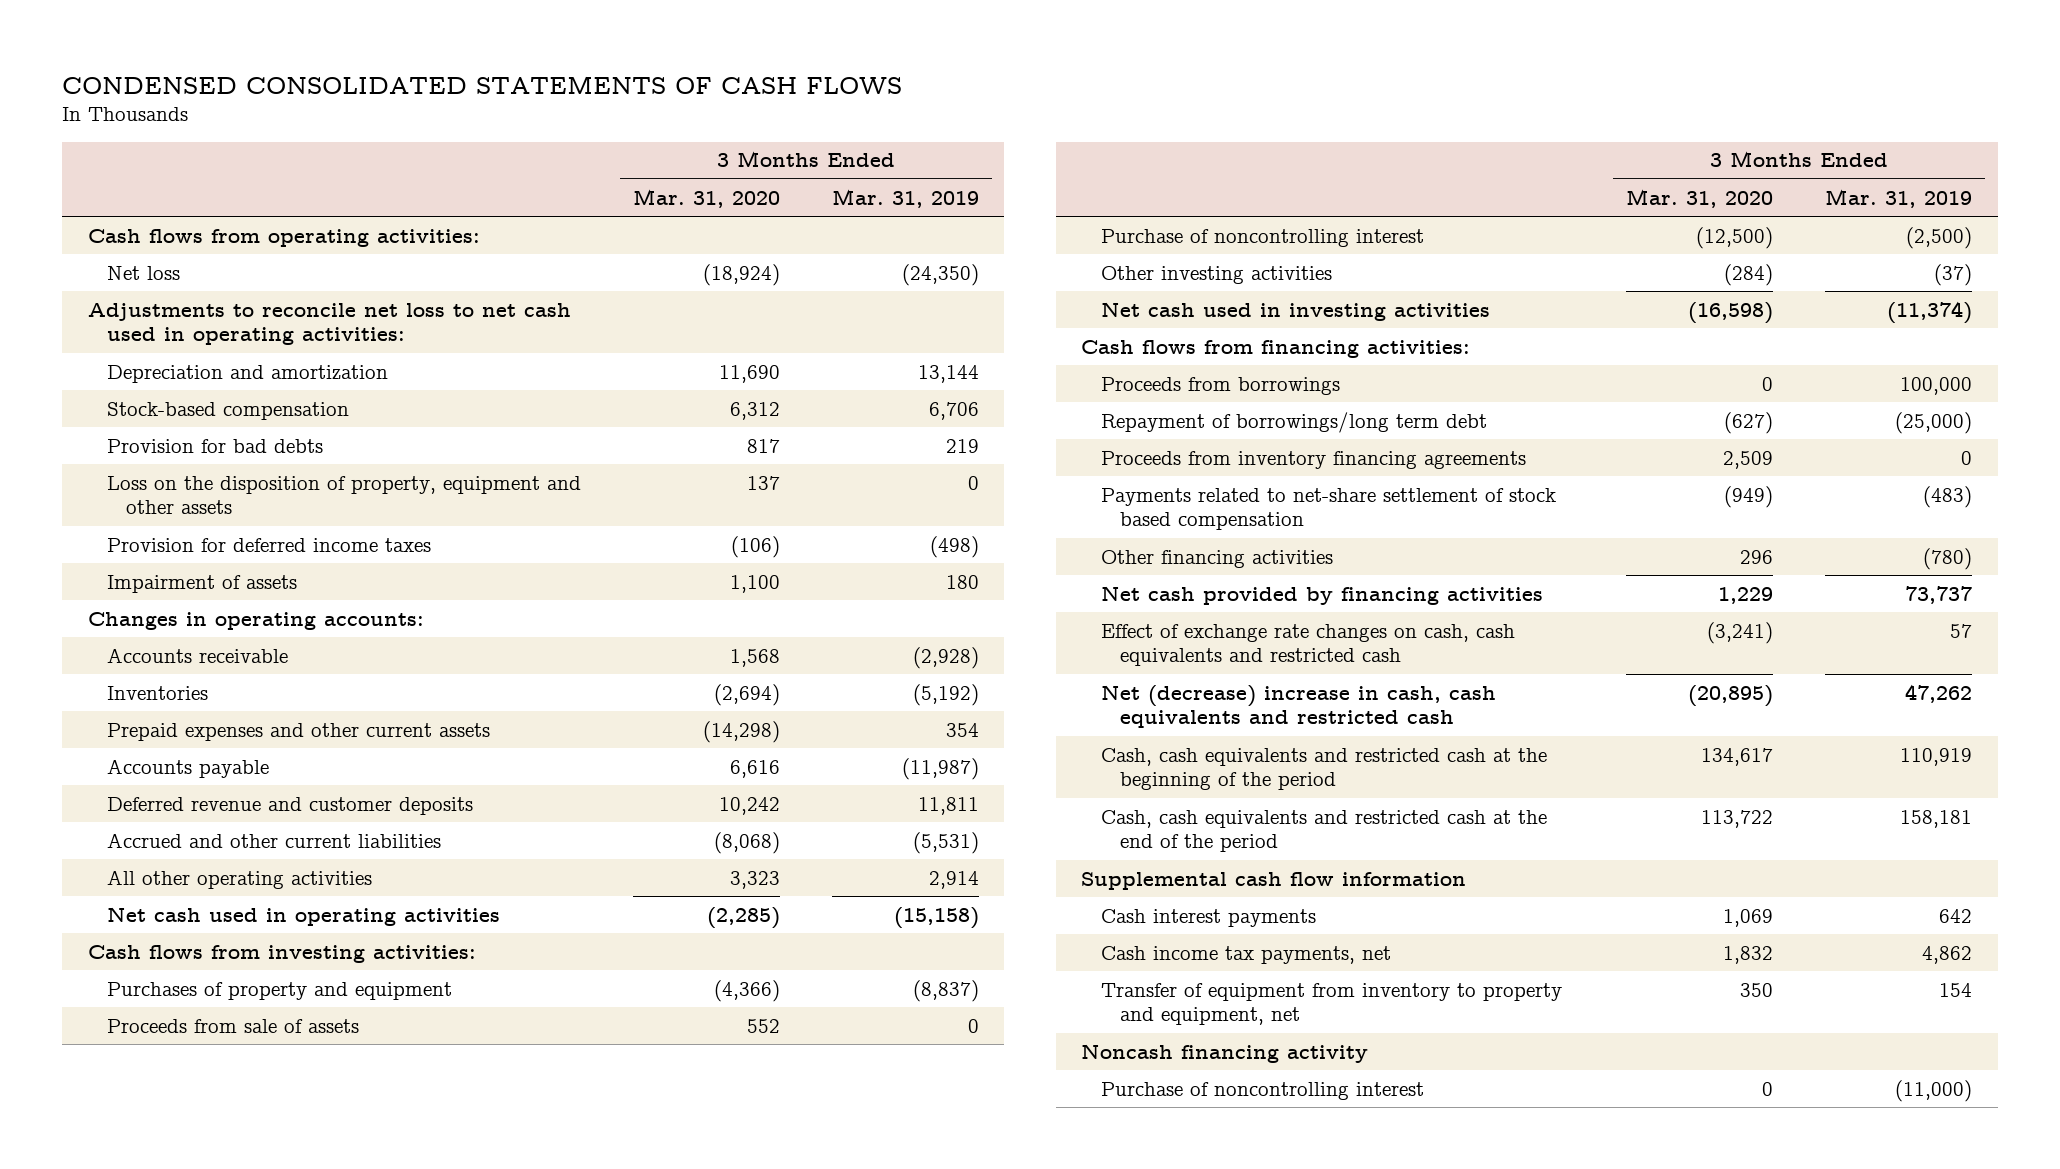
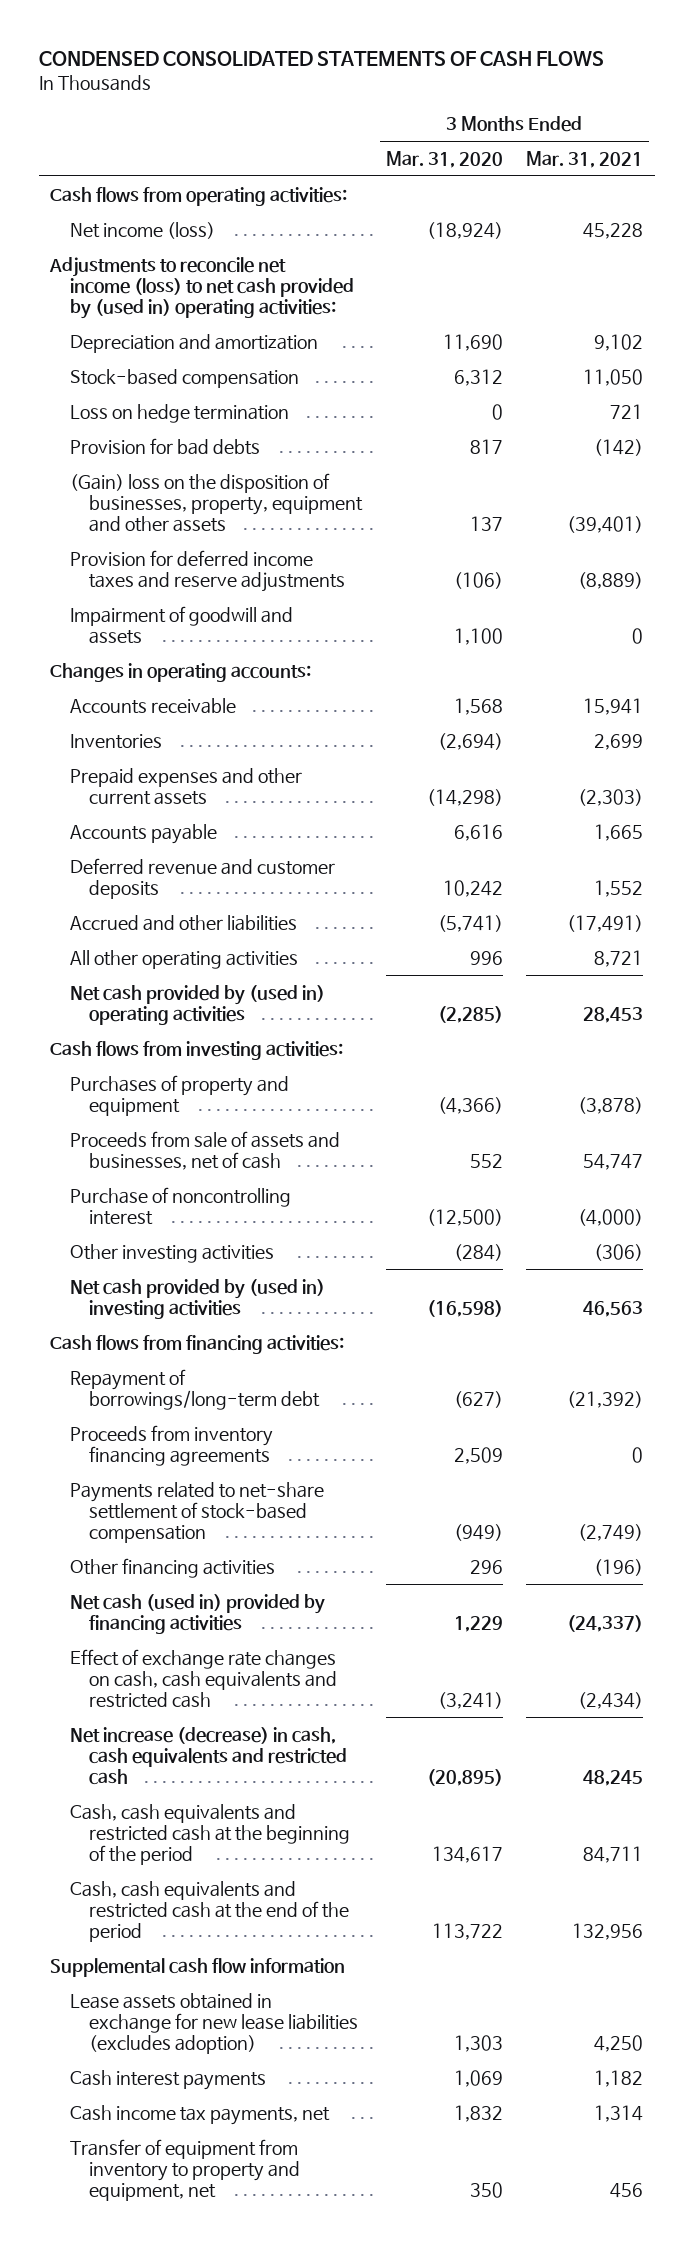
- | 3 Months Ended Mar. 31, 2020 | 3 Months Ended Mar. 31, 2019
+ | 3 Months Ended Mar. 31, 2020 | 3 Months Ended Mar. 31, 2021
- Net loss | (18,924) | (24,350)
- Adjustments to reconcile net loss to net cash used in operating activities:
+ Net income (loss) | (18,924) | 45,228
+ Adjustments to reconcile net income (loss) to net cash provided by (used in) operating activities:
+ Loss on hedge termination | 0 | 721
- Loss on the disposition of property, equipment and other assets | 137 | 0
- Provision for deferred income taxes | (106) | (498)
- Impairment of assets | 1,100 | 180
+ (Gain) loss on the disposition of businesses, property, equipment and other assets | 137 | (39,401)
+ Provision for deferred income taxes and reserve adjustments | (106) | (8,889)
+ Impairment of goodwill and assets | 1,100 | 0
- Accrued and other current liabilities | (8,068) | (5,531)
- All other operating activities | 3,323 | 2,914
- Net cash used in operating activities | (2,285) | (15,158)
+ Accrued and other liabilities | (5,741) | (17,491)
+ All other operating activities | 996 | 8,721
+ Net cash provided by (used in) operating activities | (2,285) | 28,453
- Proceeds from sale of assets | 552 | 0
+ Proceeds from sale of assets and businesses, net of cash | 552 | 54,747
- Net cash used in investing activities | (16,598) | (11,374)
+ Net cash provided by (used in) investing activities | (16,598) | 46,563
- Proceeds from borrowings | 0 | 100,000
- Repayment of borrowings/long term debt | (627) | (25,000)
+ Repayment of borrowings/long-term debt | (627) | (21,392)
- Payments related to net-share settlement of stock based compensation | (949) | (483)
+ Payments related to net-share settlement of stock-based compensation | (949) | (2,749)
- Net cash provided by financing activities | 1,229 | 73,737
+ Net cash (used in) provided by financing activities | 1,229 | (24,337)
- Net (decrease) increase in cash, cash equivalents and restricted cash | (20,895) | 47,262
+ Net increase (decrease) in cash, cash equivalents and restricted cash | (20,895) | 48,245
+ Lease assets obtained in exchange for new lease liabilities (excludes adoption) | 1,303 | 4,250
- Noncash financing activity
- Purchase of noncontrolling interest | 0 | (11,000)

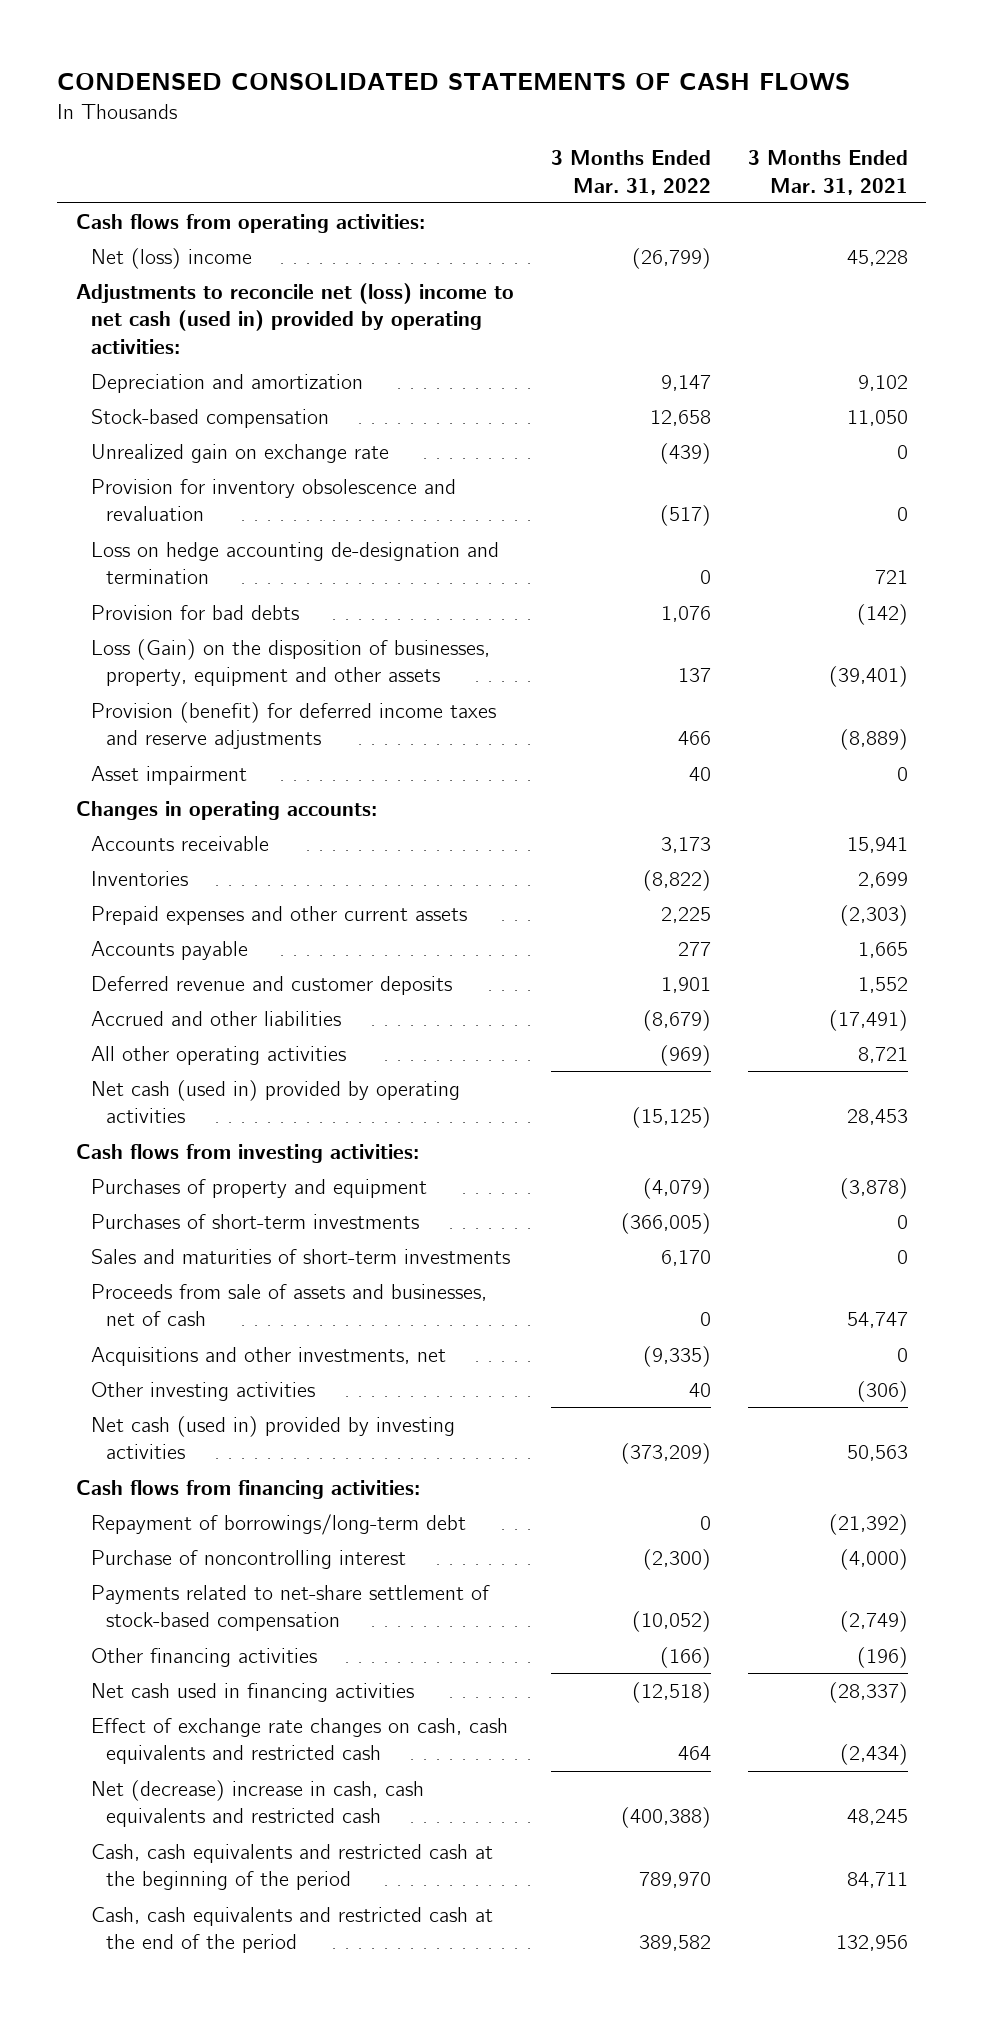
- | 3 Months Ended Mar. 31, 2020 | 3 Months Ended Mar. 31, 2021
+ | 3 Months Ended Mar. 31, 2022 | 3 Months Ended Mar. 31, 2021
- Net income (loss) | (18,924) | 45,228
- Adjustments to reconcile net income (loss) to net cash provided by (used in) operating activities:
+ Net (loss) income | (26,799) | 45,228
+ Adjustments to reconcile net (loss) income to net cash (used in) provided by operating activities:
- Loss on hedge termination | 0 | 721
+ Unrealized gain on exchange rate | (439) | 0
+ Provision for inventory obsolescence and revaluation | (517) | 0
+ Loss on hedge accounting de-designation and termination | 0 | 721
- (Gain) loss on the disposition of businesses, property, equipment and other assets | 137 | (39,401)
- Provision for deferred income taxes and reserve adjustments | (106) | (8,889)
- Impairment of goodwill and assets | 1,100 | 0
+ Loss (Gain) on the disposition of businesses, property, equipment and other assets | 137 | (39,401)
+ Provision (benefit) for deferred income taxes and reserve adjustments | 466 | (8,889)
+ Asset impairment | 40 | 0
- Net cash provided by (used in) operating activities | (2,285) | 28,453
+ Net cash (used in) provided by operating activities | (15,125) | 28,453
+ Purchases of short-term investments | (366,005) | 0
+ Sales and maturities of short-term investments | 6,170 | 0
+ Acquisitions and other investments, net | (9,335) | 0
- Net cash provided by (used in) investing activities | (16,598) | 46,563
+ Net cash (used in) provided by investing activities | (373,209) | 50,563
- Proceeds from inventory financing agreements | 2,509 | 0
moved down: Purchase of noncontrolling interest | (2,300) | (4,000)
- Net cash (used in) provided by financing activities | 1,229 | (24,337)
+ Net cash used in financing activities | (12,518) | (28,337)
- Net increase (decrease) in cash, cash equivalents and restricted cash | (20,895) | 48,245
+ Net (decrease) increase in cash, cash equivalents and restricted cash | (400,388) | 48,245
- Supplemental cash flow information
- Lease assets obtained in exchange for new lease liabilities (excludes adoption) | 1,303 | 4,250
- Cash interest payments | 1,069 | 1,182
- Cash income tax payments, net | 1,832 | 1,314
- Transfer of equipment from inventory to property and equipment, net | 350 | 456

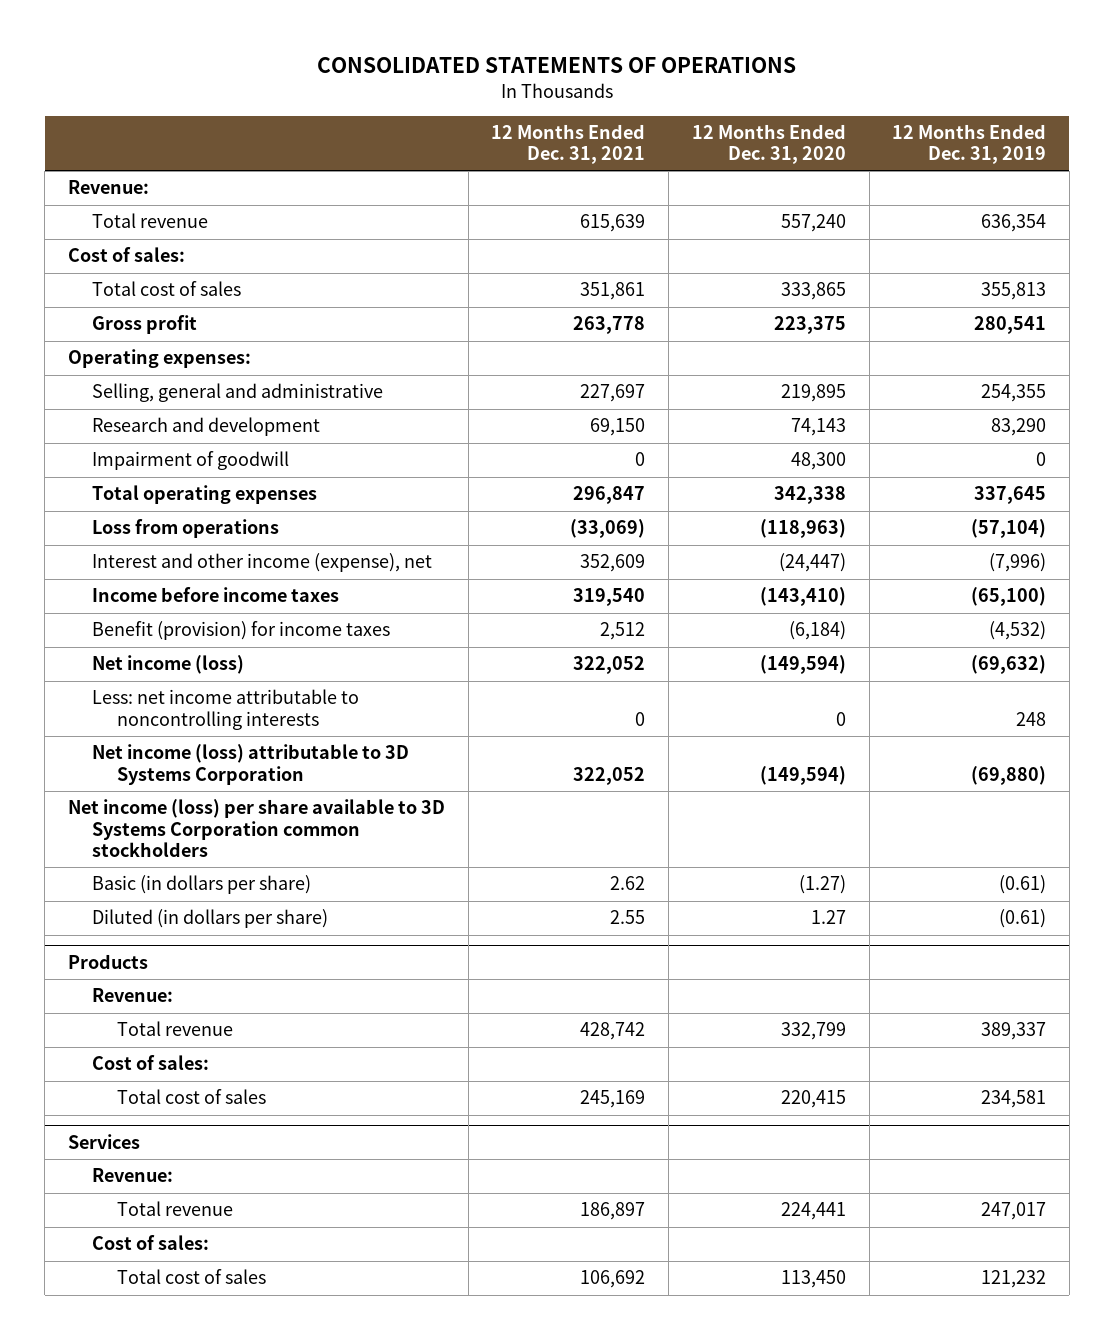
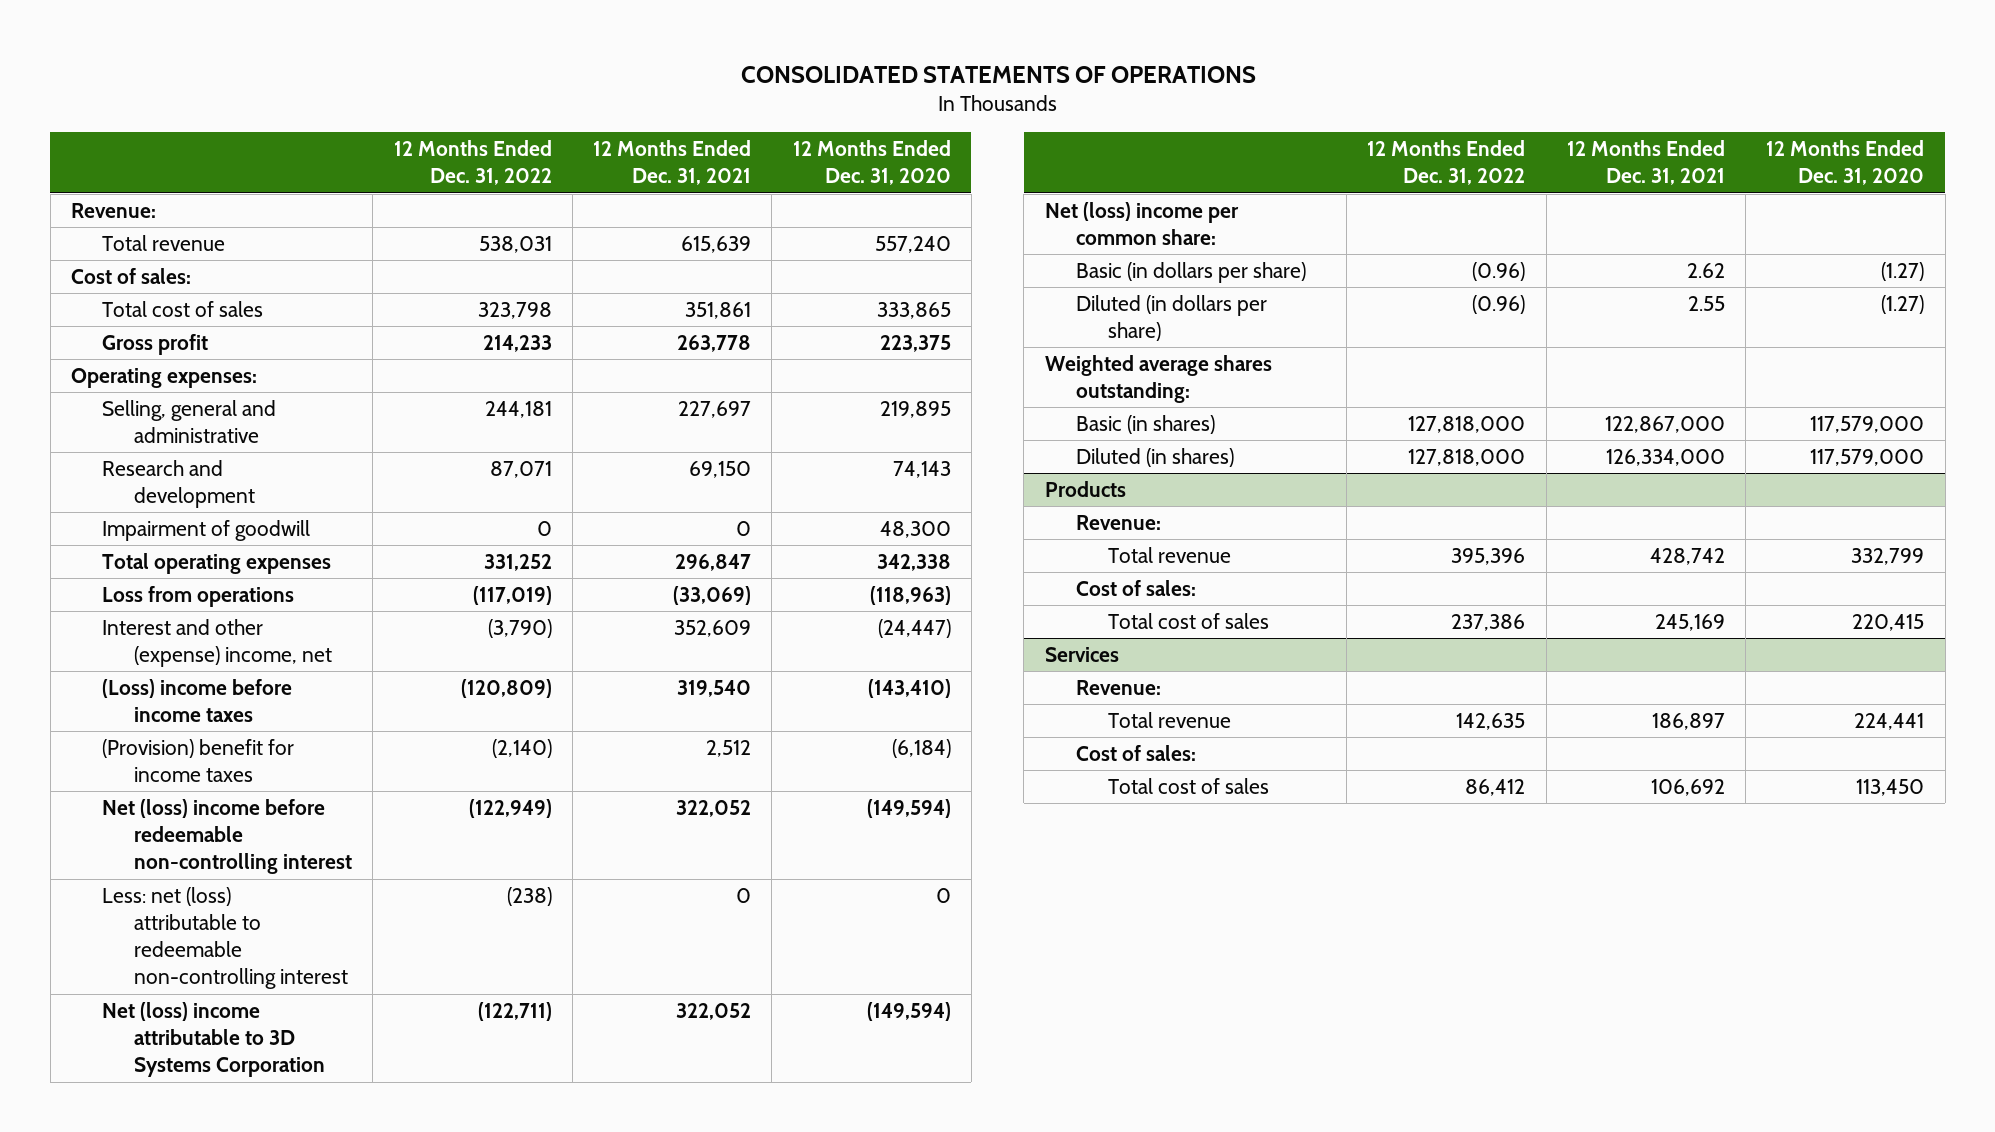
- | 12 Months Ended Dec. 31, 2021 | 12 Months Ended Dec. 31, 2020 | 12 Months Ended Dec. 31, 2019
+ | 12 Months Ended Dec. 31, 2022 | 12 Months Ended Dec. 31, 2021 | 12 Months Ended Dec. 31, 2020
- Interest and other income (expense), net | 352,609 | (24,447) | (7,996)
- Income before income taxes | 319,540 | (143,410) | (65,100)
- Benefit (provision) for income taxes | 2,512 | (6,184) | (4,532)
- Net income (loss) | 322,052 | (149,594) | (69,632)
- Less: net income attributable to noncontrolling interests | 0 | 0 | 248
- Net income (loss) attributable to 3D Systems Corporation | 322,052 | (149,594) | (69,880)
- Net income (loss) per share available to 3D Systems Corporation common stockholders
+ Interest and other (expense) income, net | (3,790) | 352,609 | (24,447)
+ (Loss) income before income taxes | (120,809) | 319,540 | (143,410)
+ (Provision) benefit for income taxes | (2,140) | 2,512 | (6,184)
+ Net (loss) income before redeemable non-controlling interest | (122,949) | 322,052 | (149,594)
+ Less: net (loss) attributable to redeemable non-controlling interest | (238) | 0 | 0
+ Net (loss) income attributable to 3D Systems Corporation | (122,711) | 322,052 | (149,594)
+ Net (loss) income per common share:
- Diluted (in dollars per share) | 2.55 | 1.27 | (0.61)
+ Diluted (in dollars per share) | (0.96) | 2.55 | (1.27)
+ Weighted average shares outstanding:
+ Basic (in shares) | 127,818,000 | 122,867,000 | 117,579,000
+ Diluted (in shares) | 127,818,000 | 126,334,000 | 117,579,000

